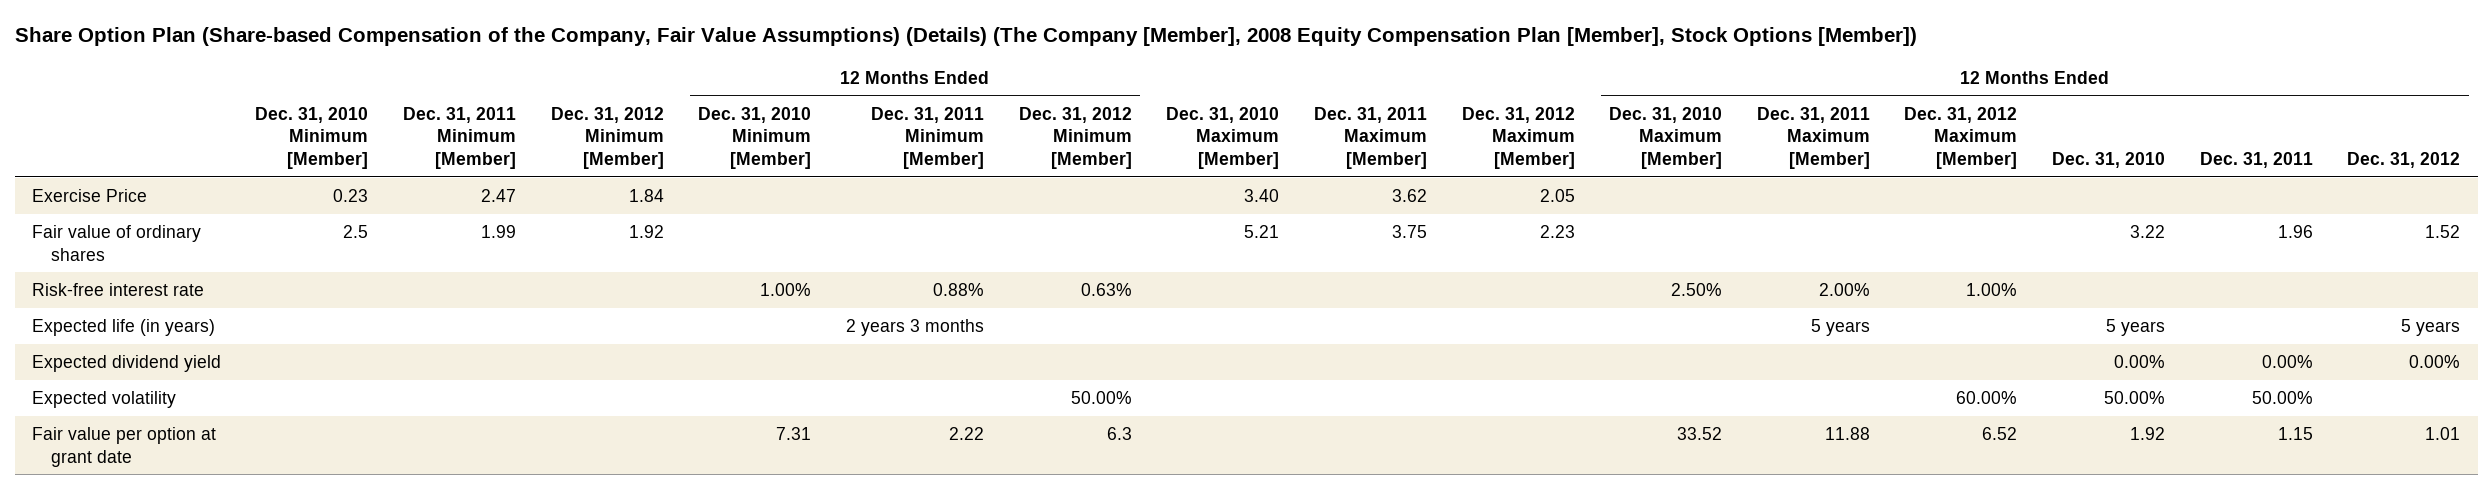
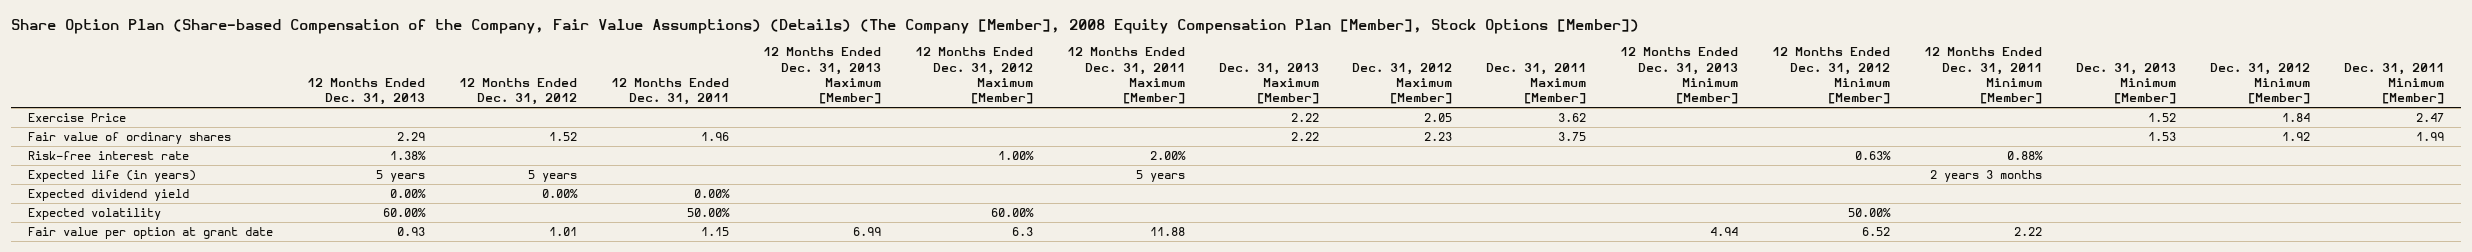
- | Dec. 31, 2010 Minimum [Member] | Dec. 31, 2011 Minimum [Member] | Dec. 31, 2012 Minimum [Member] | 12 Months Ended Dec. 31, 2010 Minimum [Member] | 12 Months Ended Dec. 31, 2011 Minimum [Member] | 12 Months Ended Dec. 31, 2012 Minimum [Member] | Dec. 31, 2010 Maximum [Member] | Dec. 31, 2011 Maximum [Member] | Dec. 31, 2012 Maximum [Member] | 12 Months Ended Dec. 31, 2010 Maximum [Member] | 12 Months Ended Dec. 31, 2011 Maximum [Member] | 12 Months Ended Dec. 31, 2012 Maximum [Member] | 12 Months Ended Dec. 31, 2010 | 12 Months Ended Dec. 31, 2011 | 12 Months Ended Dec. 31, 2012
+ | 12 Months Ended Dec. 31, 2013 | 12 Months Ended Dec. 31, 2012 | 12 Months Ended Dec. 31, 2011 | 12 Months Ended Dec. 31, 2013 Maximum [Member] | 12 Months Ended Dec. 31, 2012 Maximum [Member] | 12 Months Ended Dec. 31, 2011 Maximum [Member] | Dec. 31, 2013 Maximum [Member] | Dec. 31, 2012 Maximum [Member] | Dec. 31, 2011 Maximum [Member] | 12 Months Ended Dec. 31, 2013 Minimum [Member] | 12 Months Ended Dec. 31, 2012 Minimum [Member] | 12 Months Ended Dec. 31, 2011 Minimum [Member] | Dec. 31, 2013 Minimum [Member] | Dec. 31, 2012 Minimum [Member] | Dec. 31, 2011 Minimum [Member]
- Fair value per option at grant date | | | | 7.31 | 2.22 | 6.3 | | | | 33.52 | 11.88 | 6.52 | 1.92 | 1.15 | 1.01
+ Fair value per option at grant date | 0.93 | 1.01 | 1.15 | 6.99 | 6.3 | 11.88 | | | | 4.94 | 6.52 | 2.22 | | |

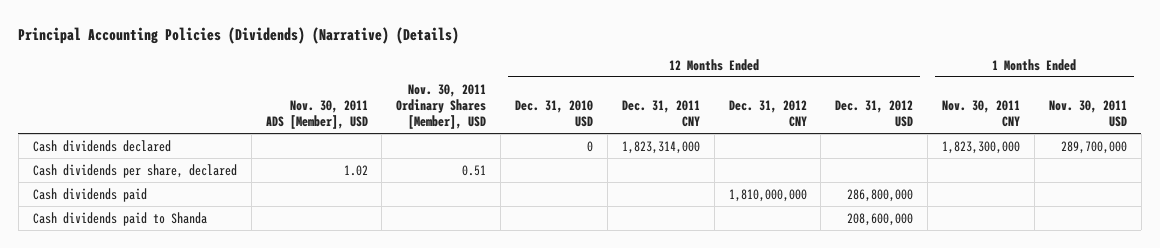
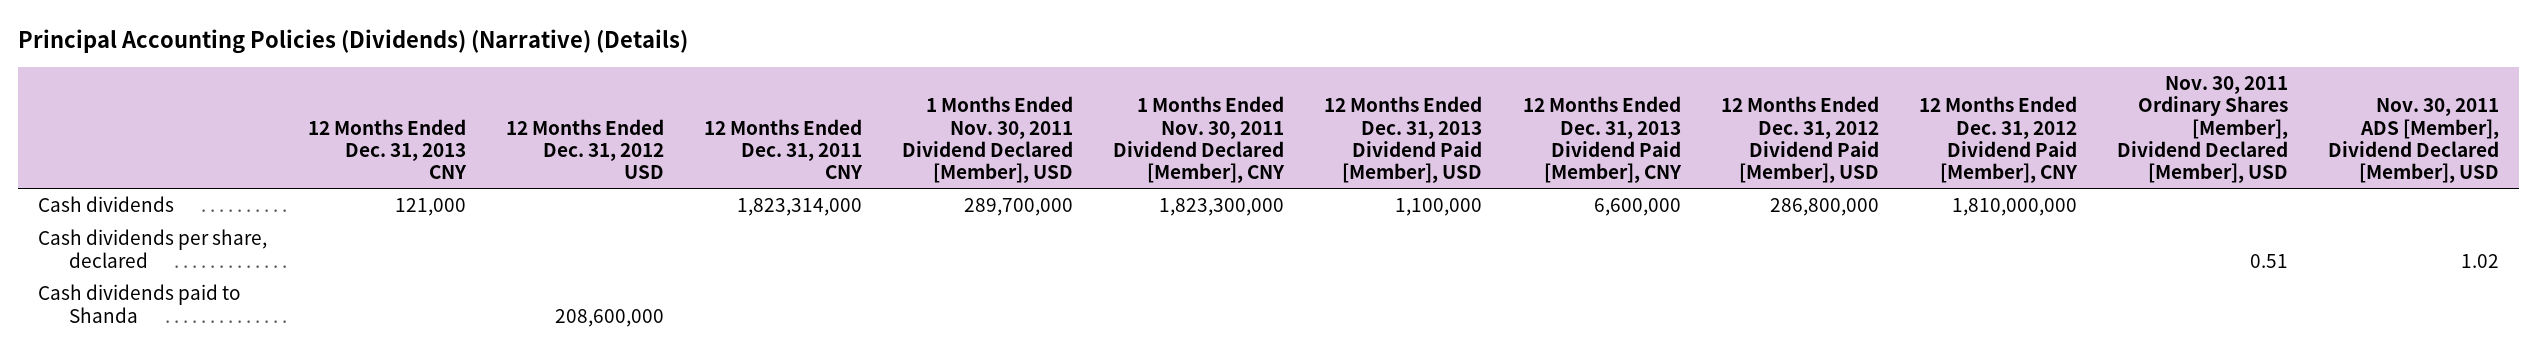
- | Nov. 30, 2011 ADS [Member], USD | Nov. 30, 2011 Ordinary Shares [Member], USD | 12 Months Ended Dec. 31, 2010 USD | 12 Months Ended Dec. 31, 2011 CNY | 12 Months Ended Dec. 31, 2012 CNY | 12 Months Ended Dec. 31, 2012 USD | 1 Months Ended Nov. 30, 2011 CNY | 1 Months Ended Nov. 30, 2011 USD
+ | 12 Months Ended Dec. 31, 2013 CNY | 12 Months Ended Dec. 31, 2012 USD | 12 Months Ended Dec. 31, 2011 CNY | 1 Months Ended Nov. 30, 2011 Dividend Declared [Member], USD | 1 Months Ended Nov. 30, 2011 Dividend Declared [Member], CNY | 12 Months Ended Dec. 31, 2013 Dividend Paid [Member], USD | 12 Months Ended Dec. 31, 2013 Dividend Paid [Member], CNY | 12 Months Ended Dec. 31, 2012 Dividend Paid [Member], USD | 12 Months Ended Dec. 31, 2012 Dividend Paid [Member], CNY | Nov. 30, 2011 Ordinary Shares [Member], Dividend Declared [Member], USD | Nov. 30, 2011 ADS [Member], Dividend Declared [Member], USD
- Cash dividends declared | | | 0 | 1,823,314,000 | | | 1,823,300,000 | 289,700,000
+ Cash dividends | 121,000 | | 1,823,314,000 | 289,700,000 | 1,823,300,000 | 1,100,000 | 6,600,000 | 286,800,000 | 1,810,000,000 | |
- Cash dividends paid | | | | | 1,810,000,000 | 286,800,000 | |

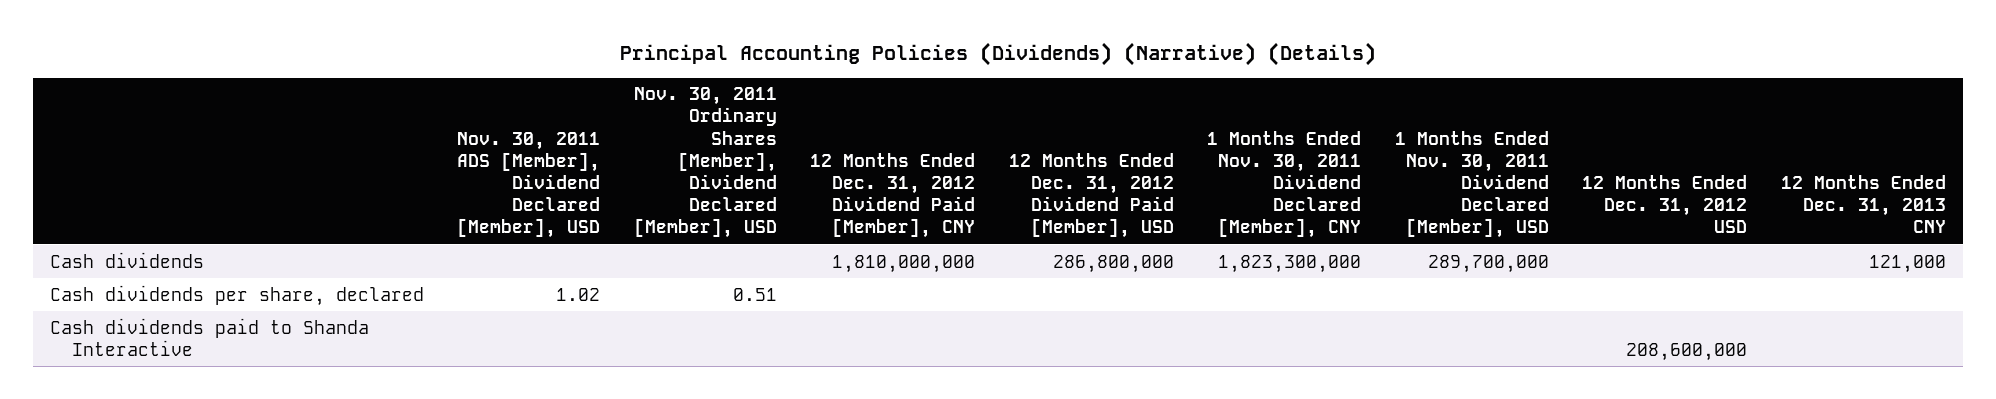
- | 12 Months Ended Dec. 31, 2013 CNY | 12 Months Ended Dec. 31, 2012 USD | 12 Months Ended Dec. 31, 2011 CNY | 1 Months Ended Nov. 30, 2011 Dividend Declared [Member], USD | 1 Months Ended Nov. 30, 2011 Dividend Declared [Member], CNY | 12 Months Ended Dec. 31, 2013 Dividend Paid [Member], USD | 12 Months Ended Dec. 31, 2013 Dividend Paid [Member], CNY | 12 Months Ended Dec. 31, 2012 Dividend Paid [Member], USD | 12 Months Ended Dec. 31, 2012 Dividend Paid [Member], CNY | Nov. 30, 2011 Ordinary Shares [Member], Dividend Declared [Member], USD | Nov. 30, 2011 ADS [Member], Dividend Declared [Member], USD
+ | Nov. 30, 2011 ADS [Member], Dividend Declared [Member], USD | Nov. 30, 2011 Ordinary Shares [Member], Dividend Declared [Member], USD | 12 Months Ended Dec. 31, 2012 Dividend Paid [Member], CNY | 12 Months Ended Dec. 31, 2012 Dividend Paid [Member], USD | 1 Months Ended Nov. 30, 2011 Dividend Declared [Member], CNY | 1 Months Ended Nov. 30, 2011 Dividend Declared [Member], USD | 12 Months Ended Dec. 31, 2012 USD | 12 Months Ended Dec. 31, 2013 CNY
- Cash dividends paid to Shanda | | 208,600,000 | | | | | | | | |
+ Cash dividends paid to Shanda Interactive | | | | | | | 208,600,000 |

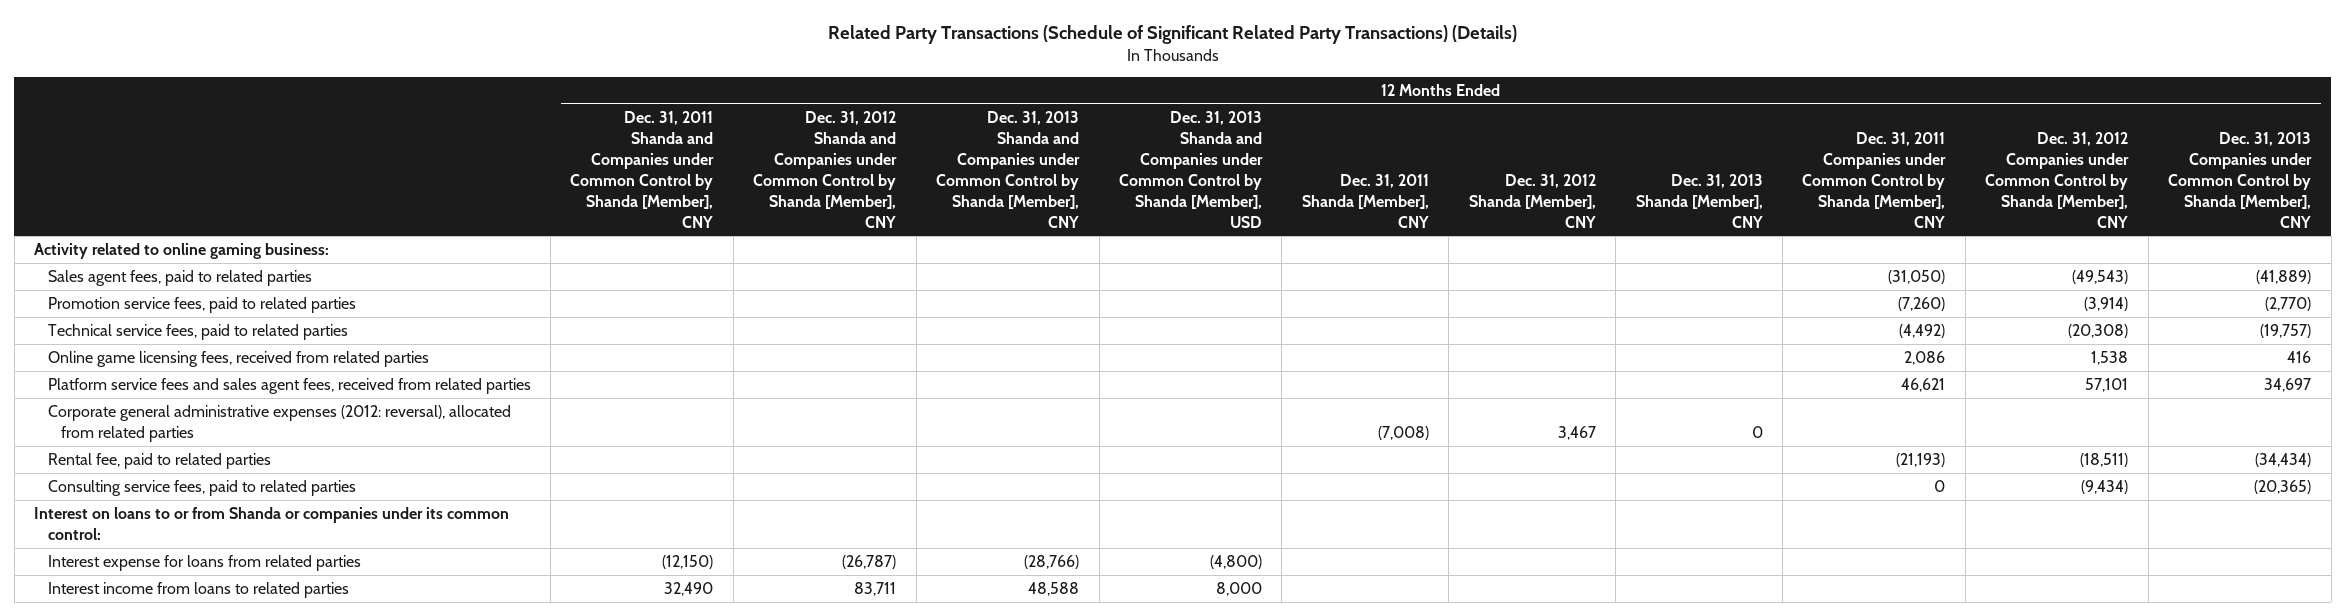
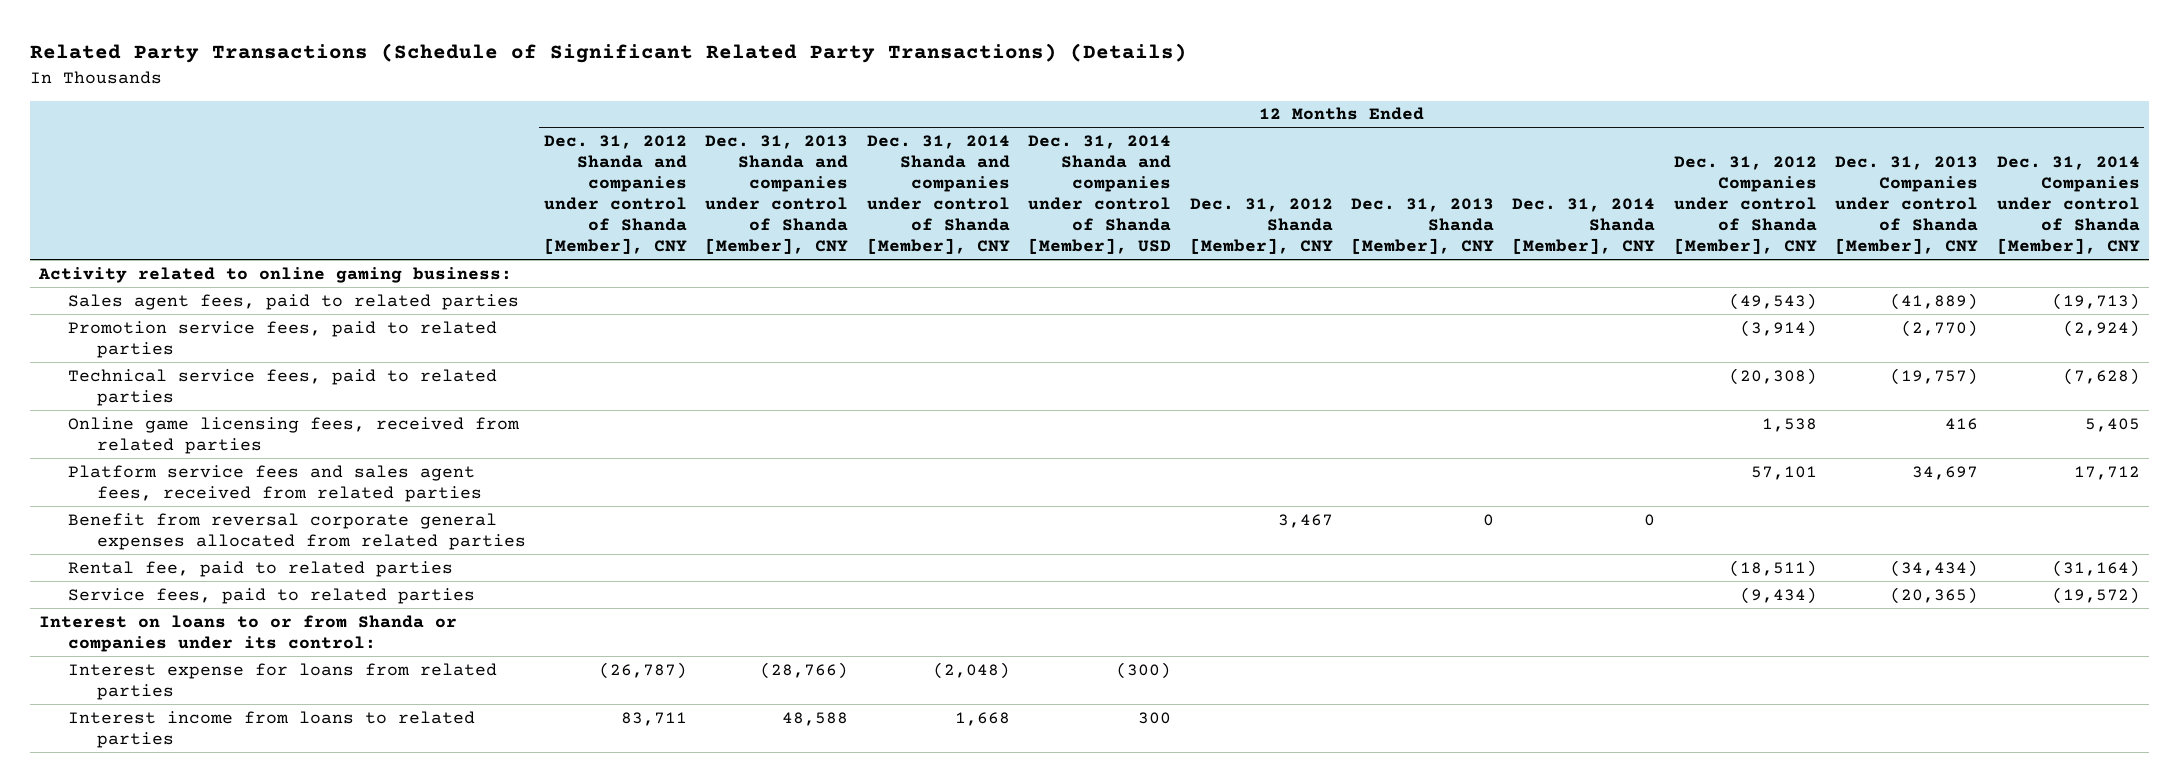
- | 12 Months Ended Dec. 31, 2011 Shanda and Companies under Common Control by Shanda [Member], CNY | 12 Months Ended Dec. 31, 2012 Shanda and Companies under Common Control by Shanda [Member], CNY | 12 Months Ended Dec. 31, 2013 Shanda and Companies under Common Control by Shanda [Member], CNY | 12 Months Ended Dec. 31, 2013 Shanda and Companies under Common Control by Shanda [Member], USD | 12 Months Ended Dec. 31, 2011 Shanda [Member], CNY | 12 Months Ended Dec. 31, 2012 Shanda [Member], CNY | 12 Months Ended Dec. 31, 2013 Shanda [Member], CNY | 12 Months Ended Dec. 31, 2011 Companies under Common Control by Shanda [Member], CNY | 12 Months Ended Dec. 31, 2012 Companies under Common Control by Shanda [Member], CNY | 12 Months Ended Dec. 31, 2013 Companies under Common Control by Shanda [Member], CNY
+ | 12 Months Ended Dec. 31, 2012 Shanda and companies under control of Shanda [Member], CNY | 12 Months Ended Dec. 31, 2013 Shanda and companies under control of Shanda [Member], CNY | 12 Months Ended Dec. 31, 2014 Shanda and companies under control of Shanda [Member], CNY | 12 Months Ended Dec. 31, 2014 Shanda and companies under control of Shanda [Member], USD | 12 Months Ended Dec. 31, 2012 Shanda [Member], CNY | 12 Months Ended Dec. 31, 2013 Shanda [Member], CNY | 12 Months Ended Dec. 31, 2014 Shanda [Member], CNY | 12 Months Ended Dec. 31, 2012 Companies under control of Shanda [Member], CNY | 12 Months Ended Dec. 31, 2013 Companies under control of Shanda [Member], CNY | 12 Months Ended Dec. 31, 2014 Companies under control of Shanda [Member], CNY
- Corporate general administrative expenses (2012: reversal), allocated from related parties | | | | | (7,008) | 3,467 | 0 | | |
+ Benefit from reversal corporate general expenses allocated from related parties | | | | | 3,467 | 0 | 0 | | |
- Consulting service fees, paid to related parties | | | | | | | | 0 | (9,434) | (20,365)
- Interest on loans to or from Shanda or companies under its common control:
+ Service fees, paid to related parties | | | | | | | | (9,434) | (20,365) | (19,572)
+ Interest on loans to or from Shanda or companies under its control:

